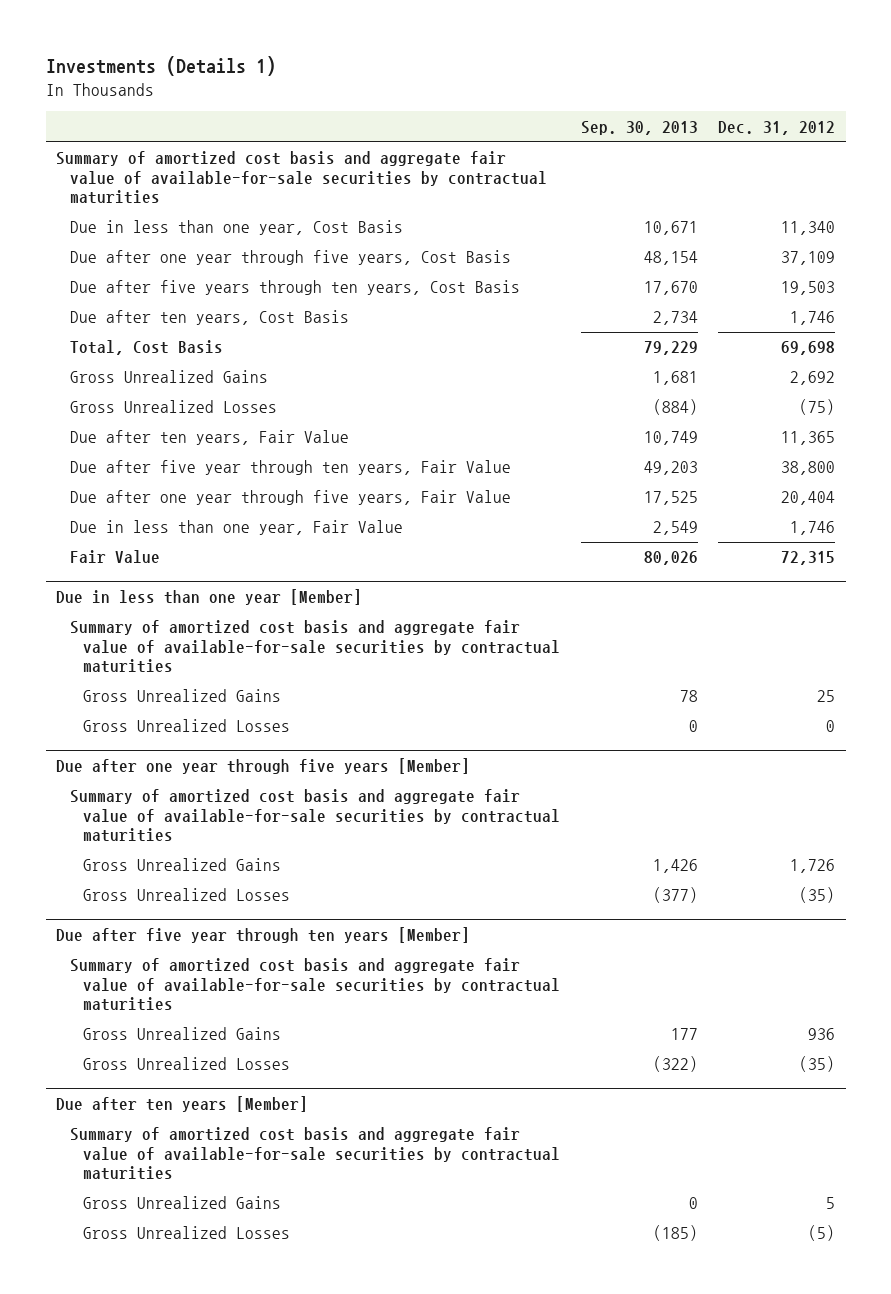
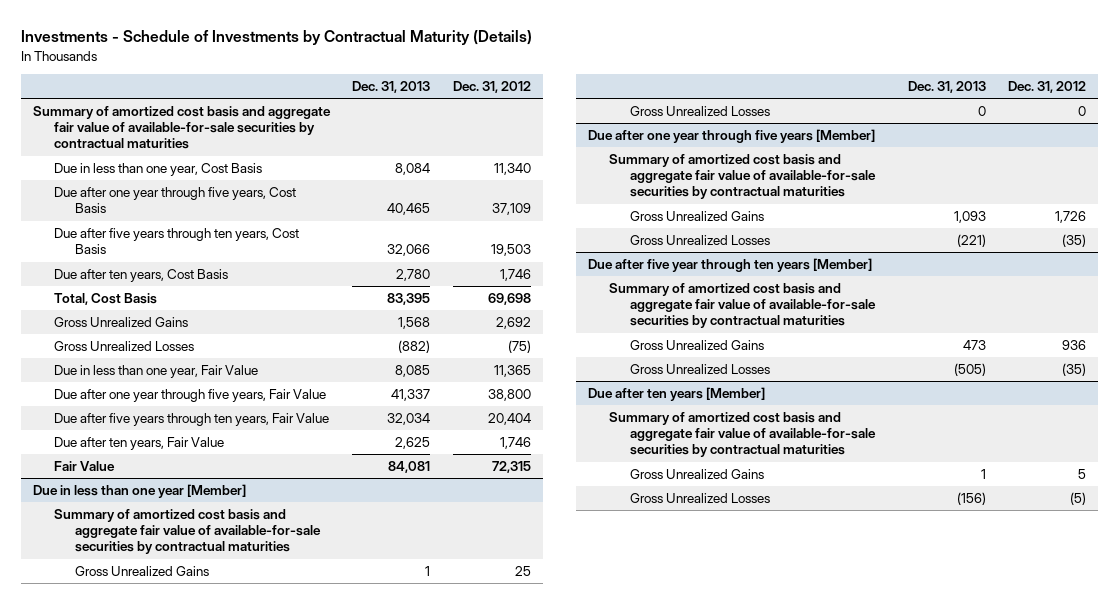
- Investments (Details 1)
+ Investments - Schedule of Investments by Contractual Maturity (Details)
- | Sep. 30, 2013 | Dec. 31, 2012
+ | Dec. 31, 2013 | Dec. 31, 2012
- Due after ten years, Fair Value | 10,749 | 11,365
- Due after five year through ten years, Fair Value | 49,203 | 38,800
- Due after one year through five years, Fair Value | 17,525 | 20,404
- Due in less than one year, Fair Value | 2,549 | 1,746
+ Due in less than one year, Fair Value | 8,085 | 11,365
+ Due after one year through five years, Fair Value | 41,337 | 38,800
+ Due after five years through ten years, Fair Value | 32,034 | 20,404
+ Due after ten years, Fair Value | 2,625 | 1,746

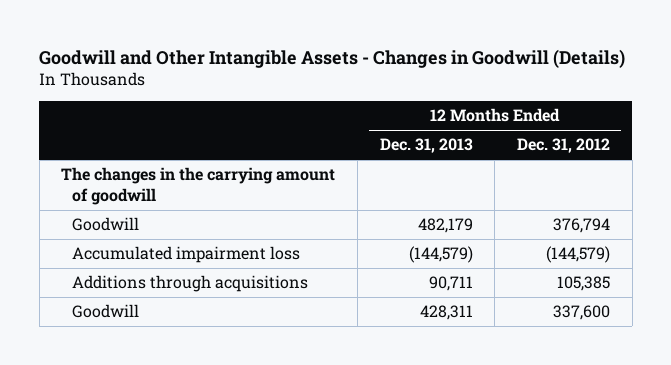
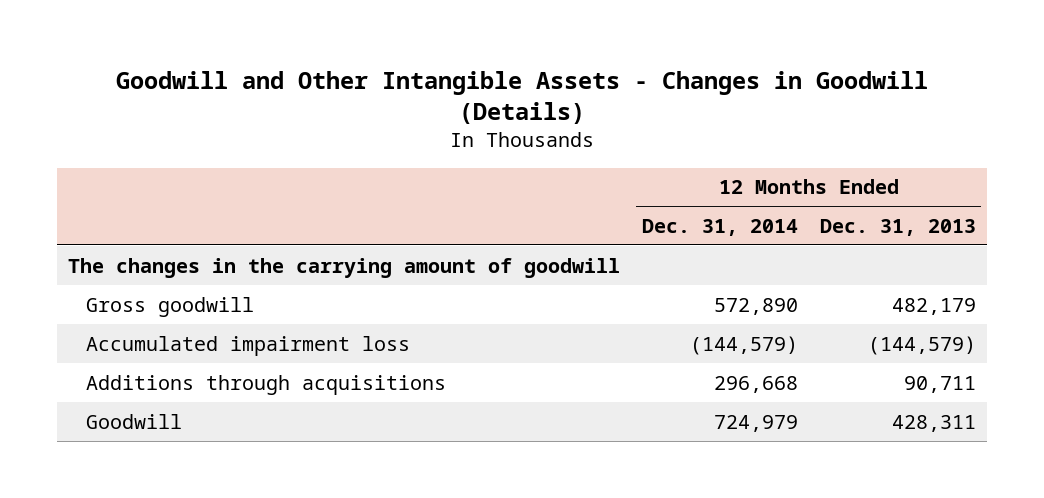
- | 12 Months Ended Dec. 31, 2013 | 12 Months Ended Dec. 31, 2012
+ | 12 Months Ended Dec. 31, 2014 | 12 Months Ended Dec. 31, 2013
- Goodwill | 482,179 | 376,794
+ Gross goodwill | 572,890 | 482,179

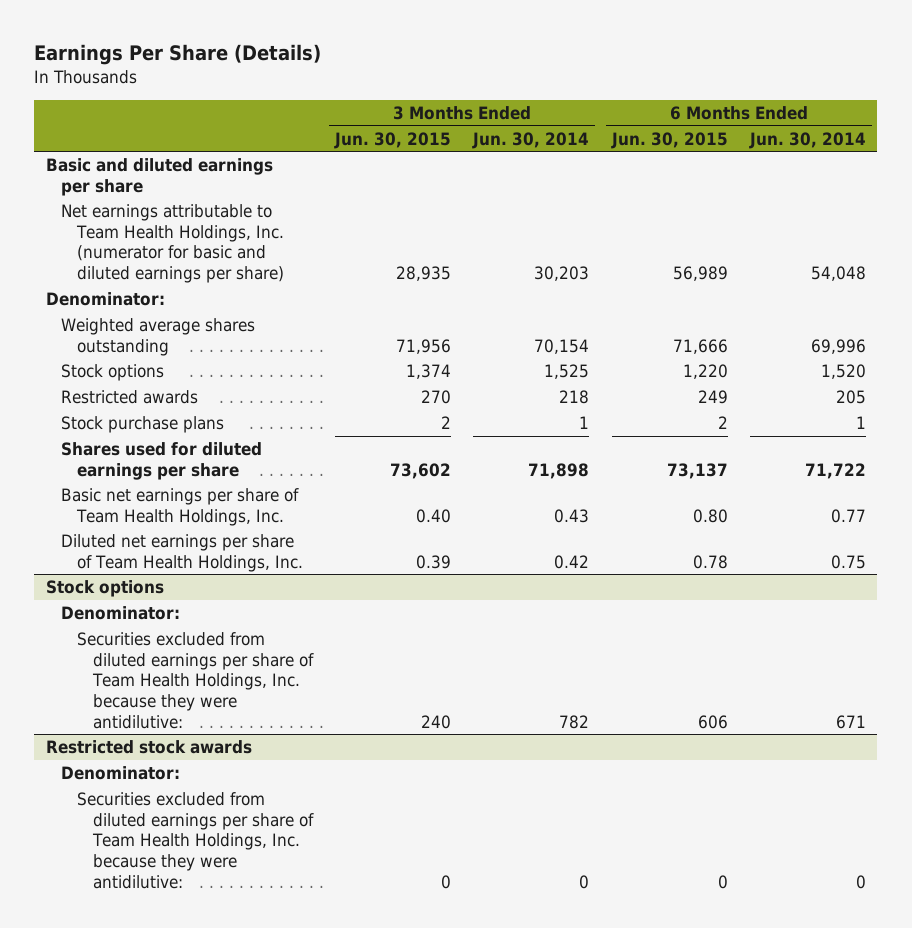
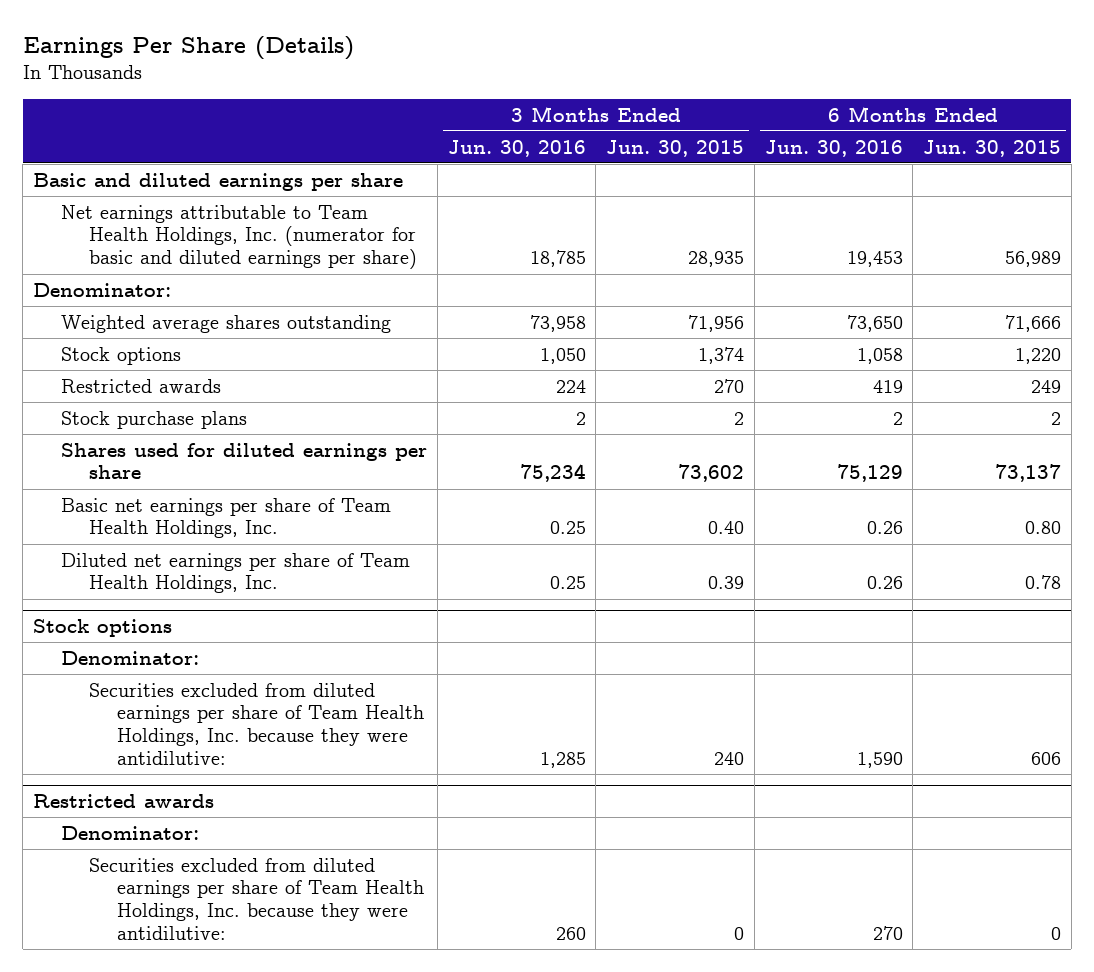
- | 3 Months Ended Jun. 30, 2015 | 3 Months Ended Jun. 30, 2014 | 6 Months Ended Jun. 30, 2015 | 6 Months Ended Jun. 30, 2014
+ | 3 Months Ended Jun. 30, 2016 | 3 Months Ended Jun. 30, 2015 | 6 Months Ended Jun. 30, 2016 | 6 Months Ended Jun. 30, 2015
- Restricted stock awards
+ Restricted awards

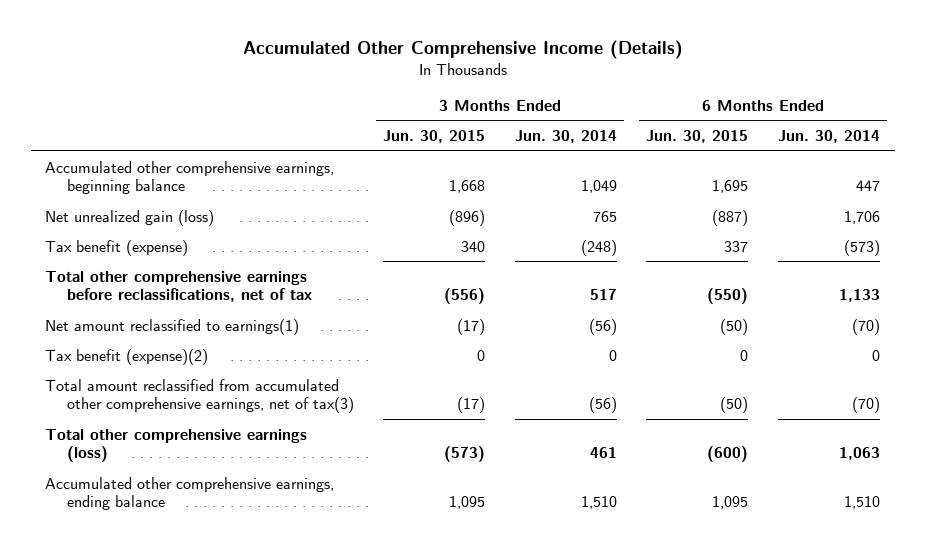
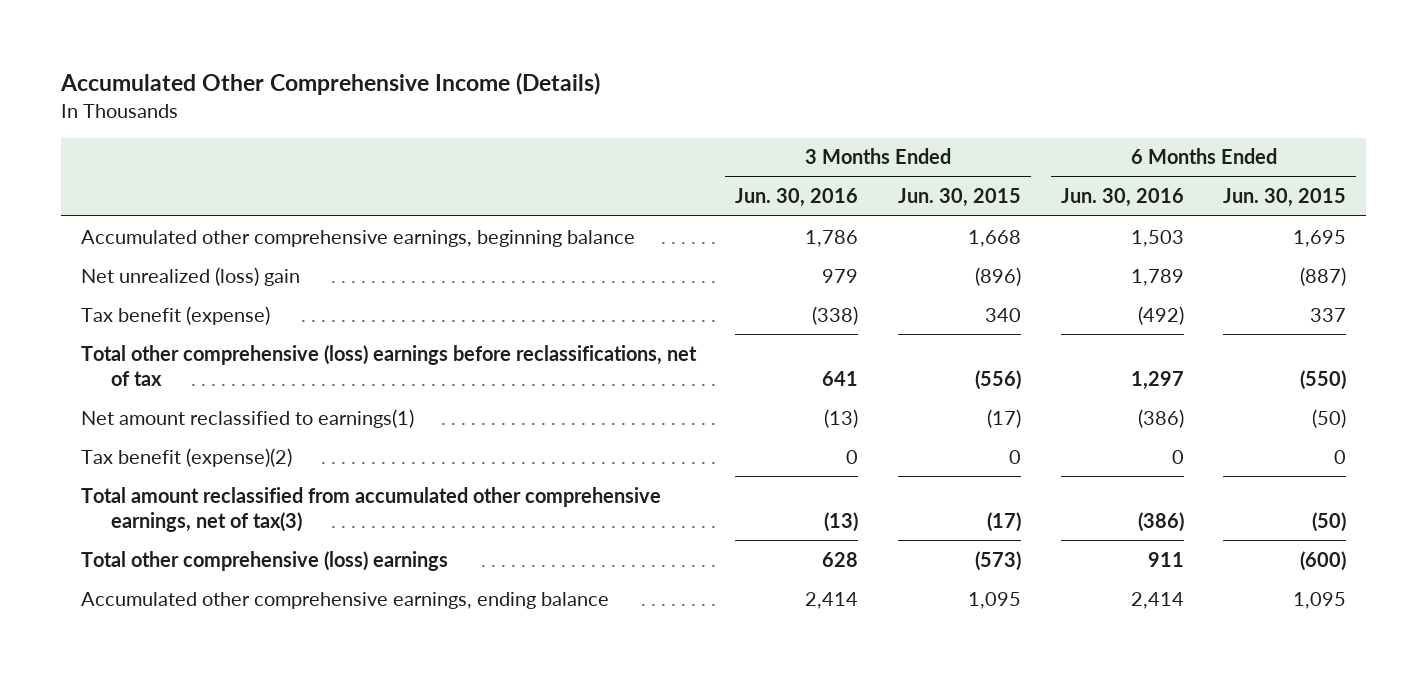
- | 3 Months Ended Jun. 30, 2015 | 3 Months Ended Jun. 30, 2014 | 6 Months Ended Jun. 30, 2015 | 6 Months Ended Jun. 30, 2014
+ | 3 Months Ended Jun. 30, 2016 | 3 Months Ended Jun. 30, 2015 | 6 Months Ended Jun. 30, 2016 | 6 Months Ended Jun. 30, 2015
- Net unrealized gain (loss) | (896) | 765 | (887) | 1,706
+ Net unrealized (loss) gain | 979 | (896) | 1,789 | (887)
- Total other comprehensive earnings before reclassifications, net of tax | (556) | 517 | (550) | 1,133
+ Total other comprehensive (loss) earnings before reclassifications, net of tax | 641 | (556) | 1,297 | (550)
- Total other comprehensive earnings (loss) | (573) | 461 | (600) | 1,063
+ Total other comprehensive (loss) earnings | 628 | (573) | 911 | (600)

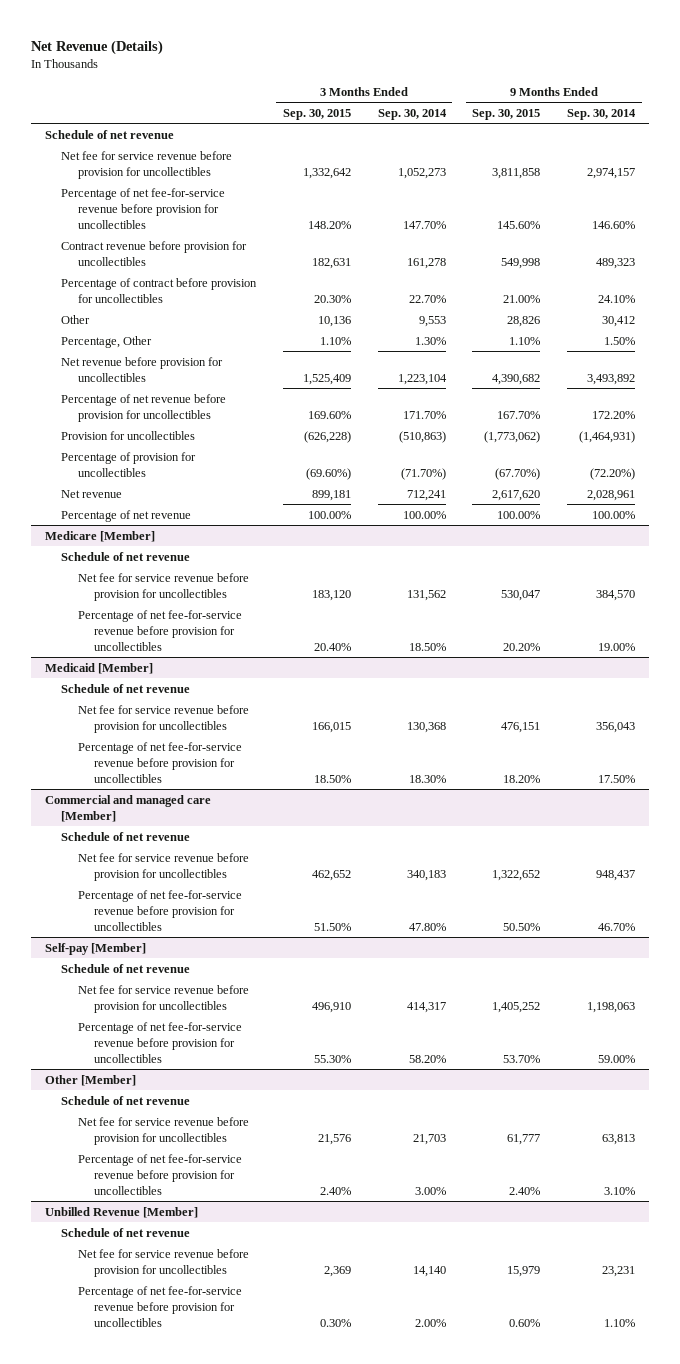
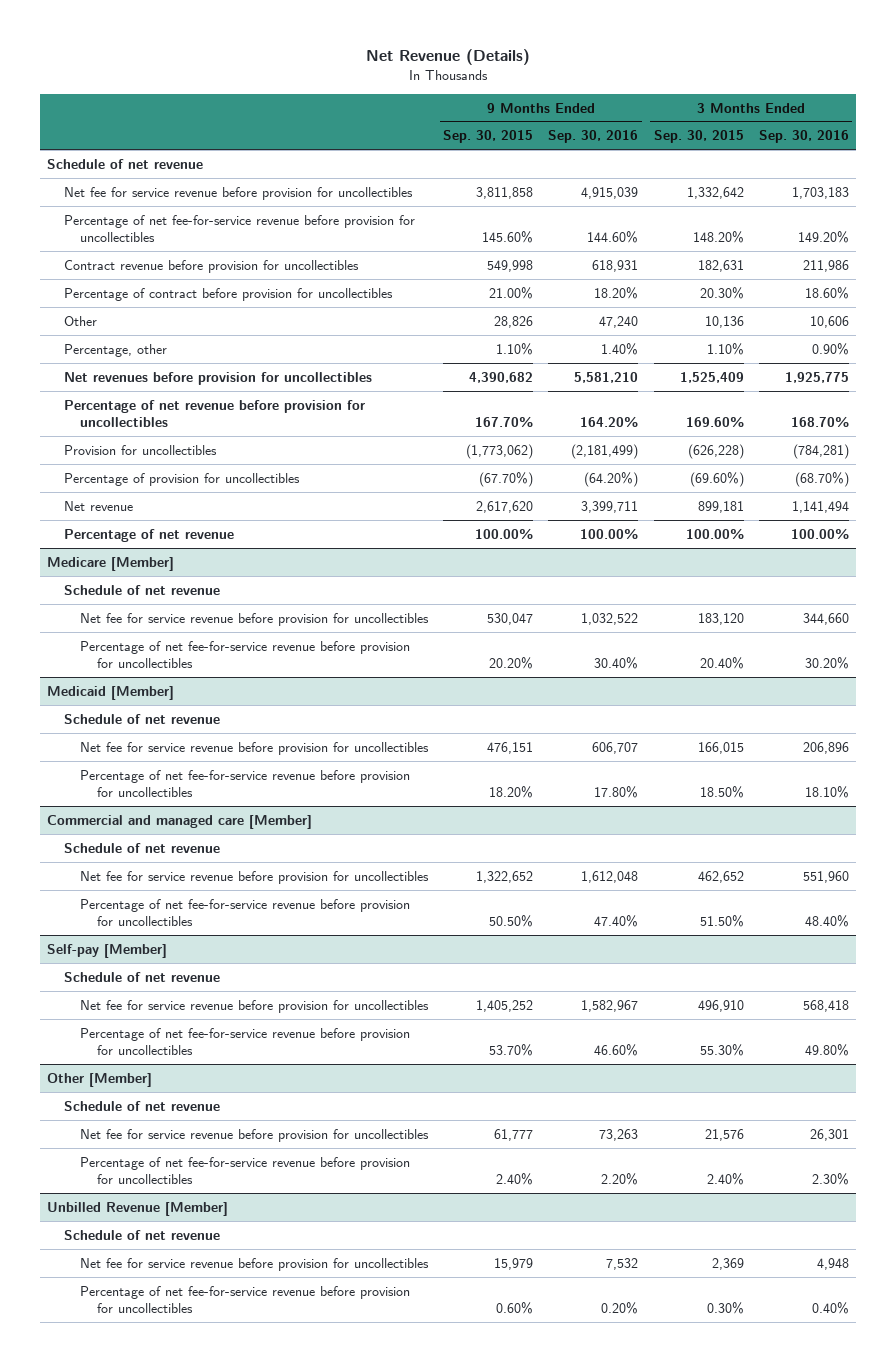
- | 3 Months Ended Sep. 30, 2015 | 3 Months Ended Sep. 30, 2014 | 9 Months Ended Sep. 30, 2015 | 9 Months Ended Sep. 30, 2014
+ | 9 Months Ended Sep. 30, 2015 | 9 Months Ended Sep. 30, 2016 | 3 Months Ended Sep. 30, 2015 | 3 Months Ended Sep. 30, 2016
- Percentage, Other | 1.10% | 1.30% | 1.10% | 1.50%
- Net revenue before provision for uncollectibles | 1,525,409 | 1,223,104 | 4,390,682 | 3,493,892
+ Percentage, other | 1.10% | 1.40% | 1.10% | 0.90%
+ Net revenues before provision for uncollectibles | 4,390,682 | 5,581,210 | 1,525,409 | 1,925,775

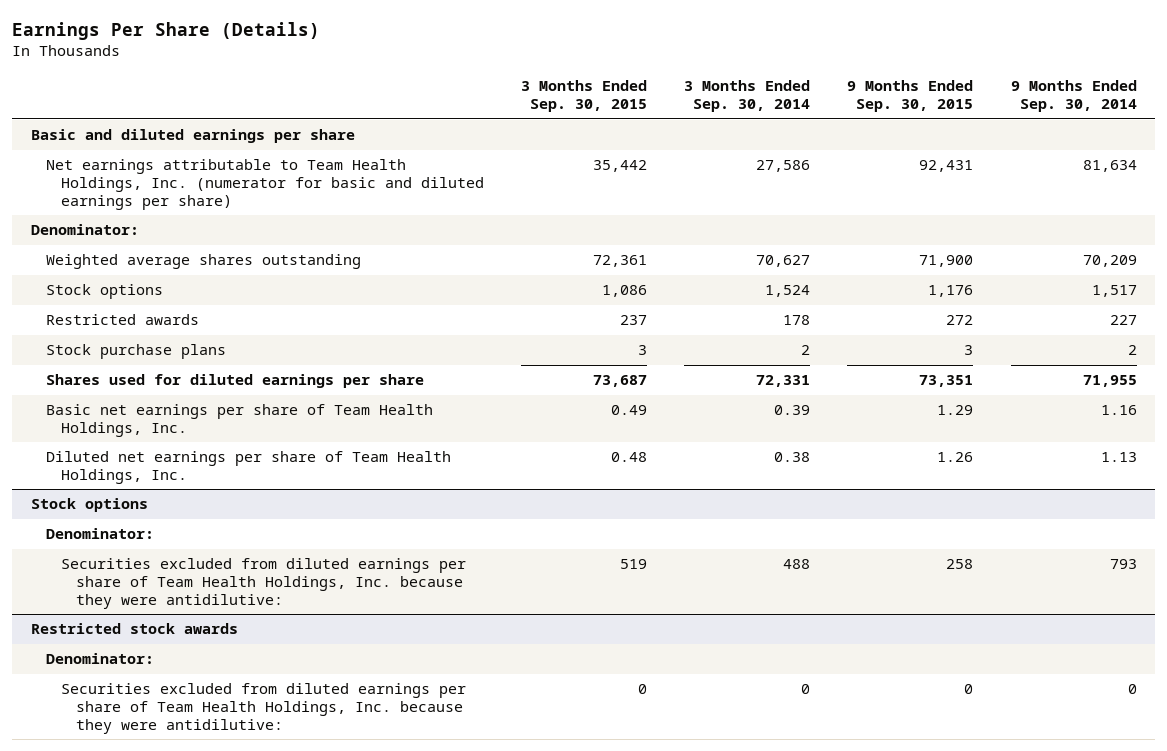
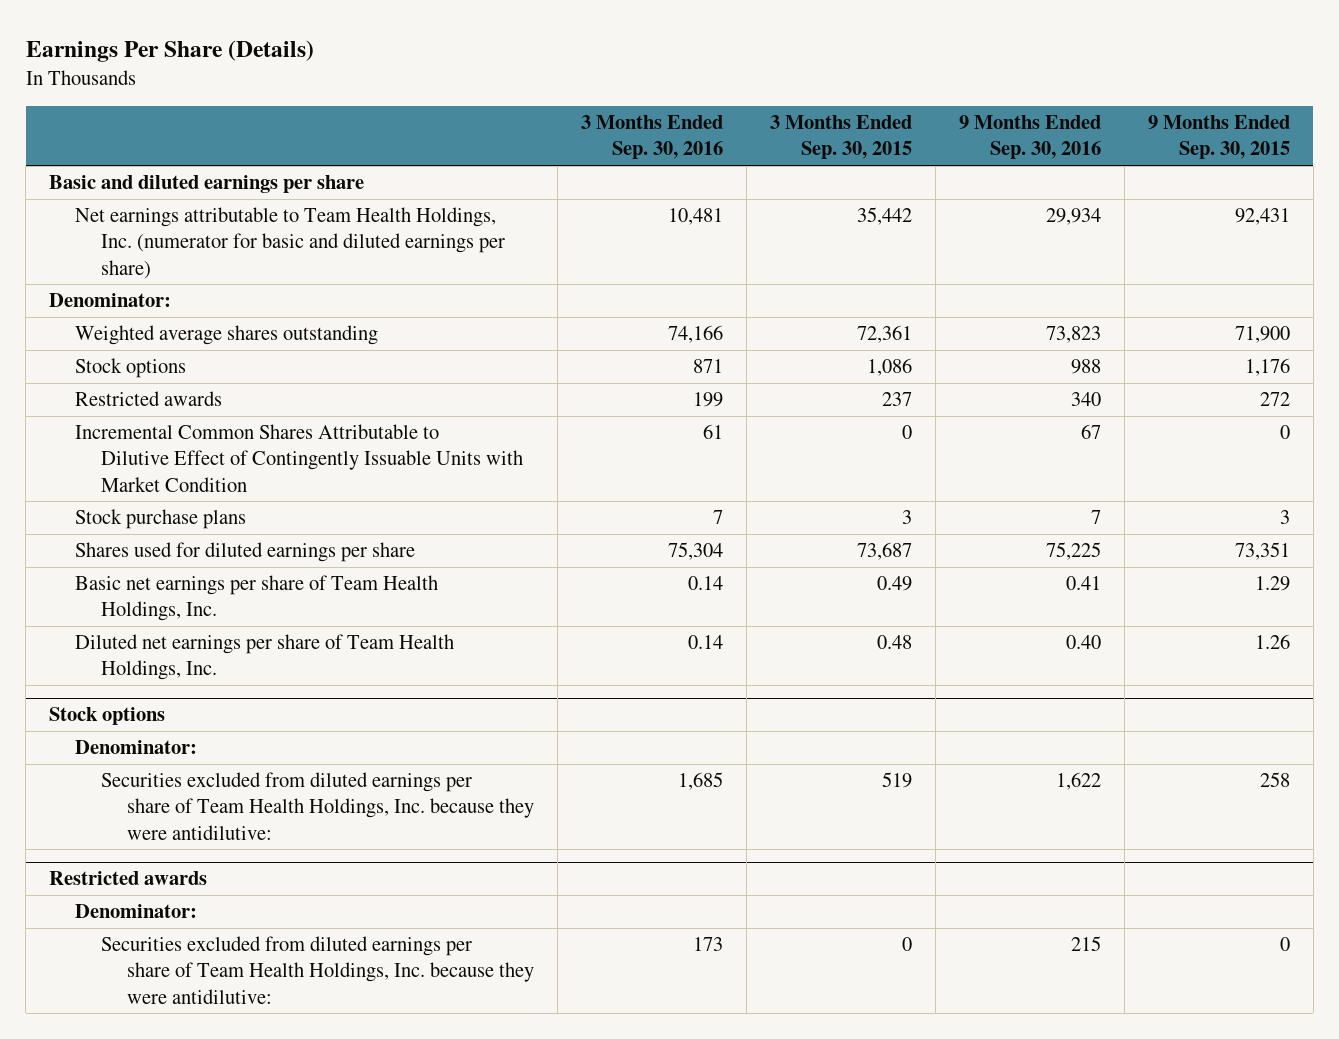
- | 3 Months Ended Sep. 30, 2015 | 3 Months Ended Sep. 30, 2014 | 9 Months Ended Sep. 30, 2015 | 9 Months Ended Sep. 30, 2014
+ | 3 Months Ended Sep. 30, 2016 | 3 Months Ended Sep. 30, 2015 | 9 Months Ended Sep. 30, 2016 | 9 Months Ended Sep. 30, 2015
+ Incremental Common Shares Attributable to Dilutive Effect of Contingently Issuable Units with Market Condition | 61 | 0 | 67 | 0
- Restricted stock awards
+ Restricted awards

